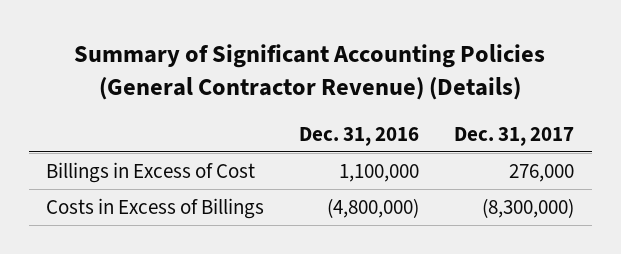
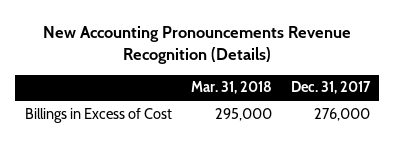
- Summary of Significant Accounting Policies (General Contractor Revenue) (Details)
+ New Accounting Pronouncements Revenue Recognition (Details)
- | Dec. 31, 2016 | Dec. 31, 2017
+ | Mar. 31, 2018 | Dec. 31, 2017
- Costs in Excess of Billings | (4,800,000) | (8,300,000)

